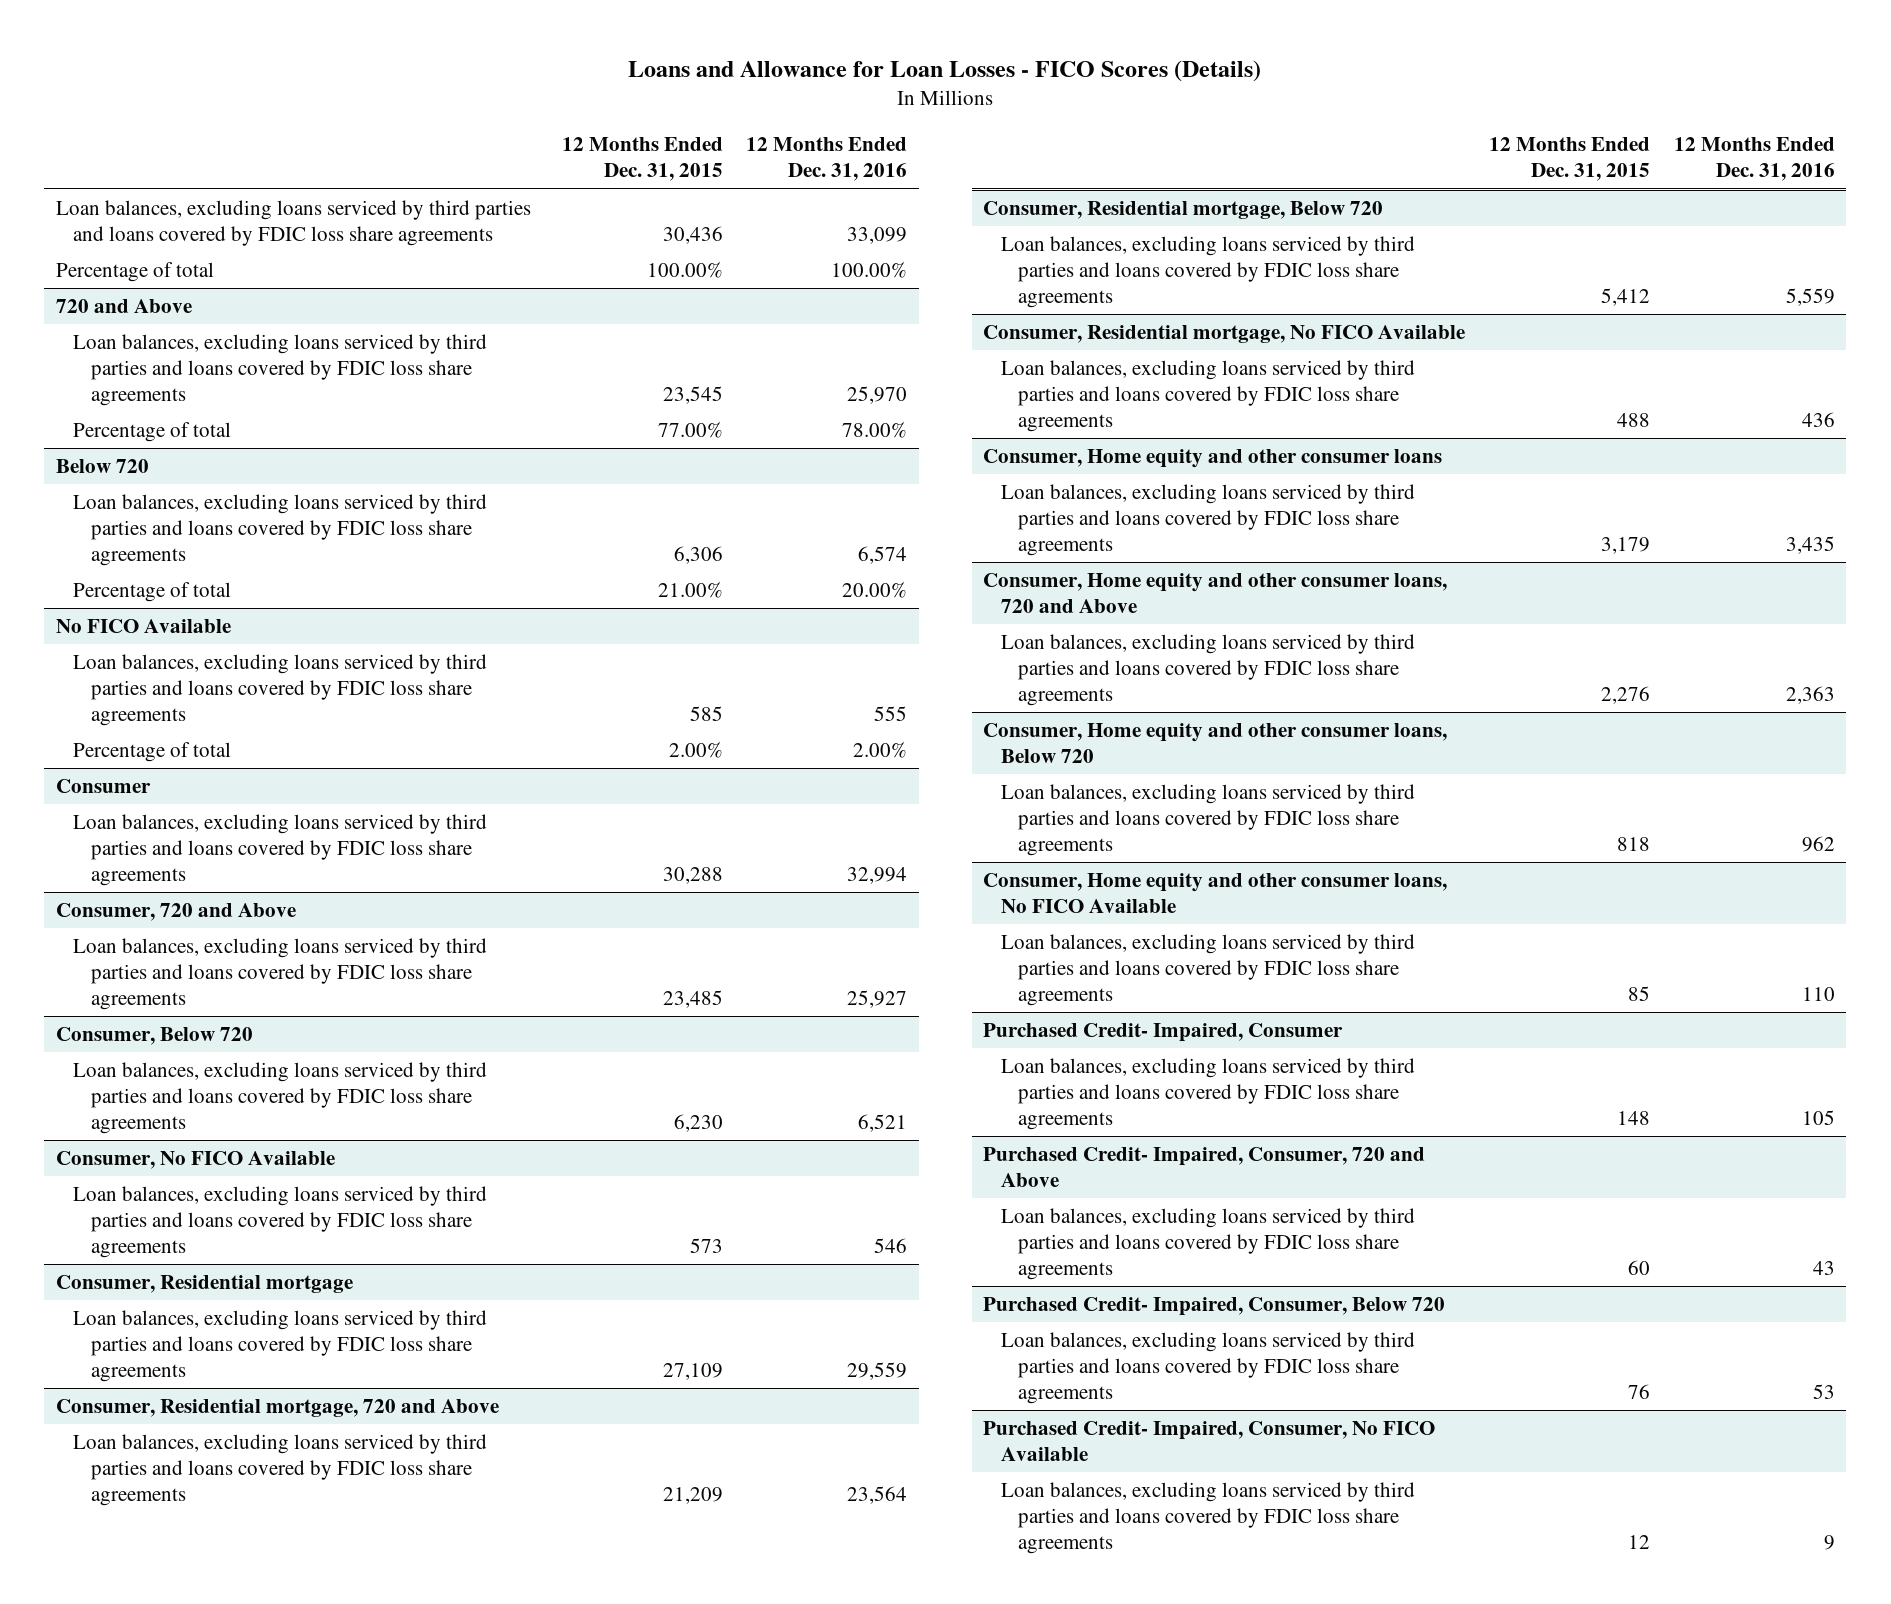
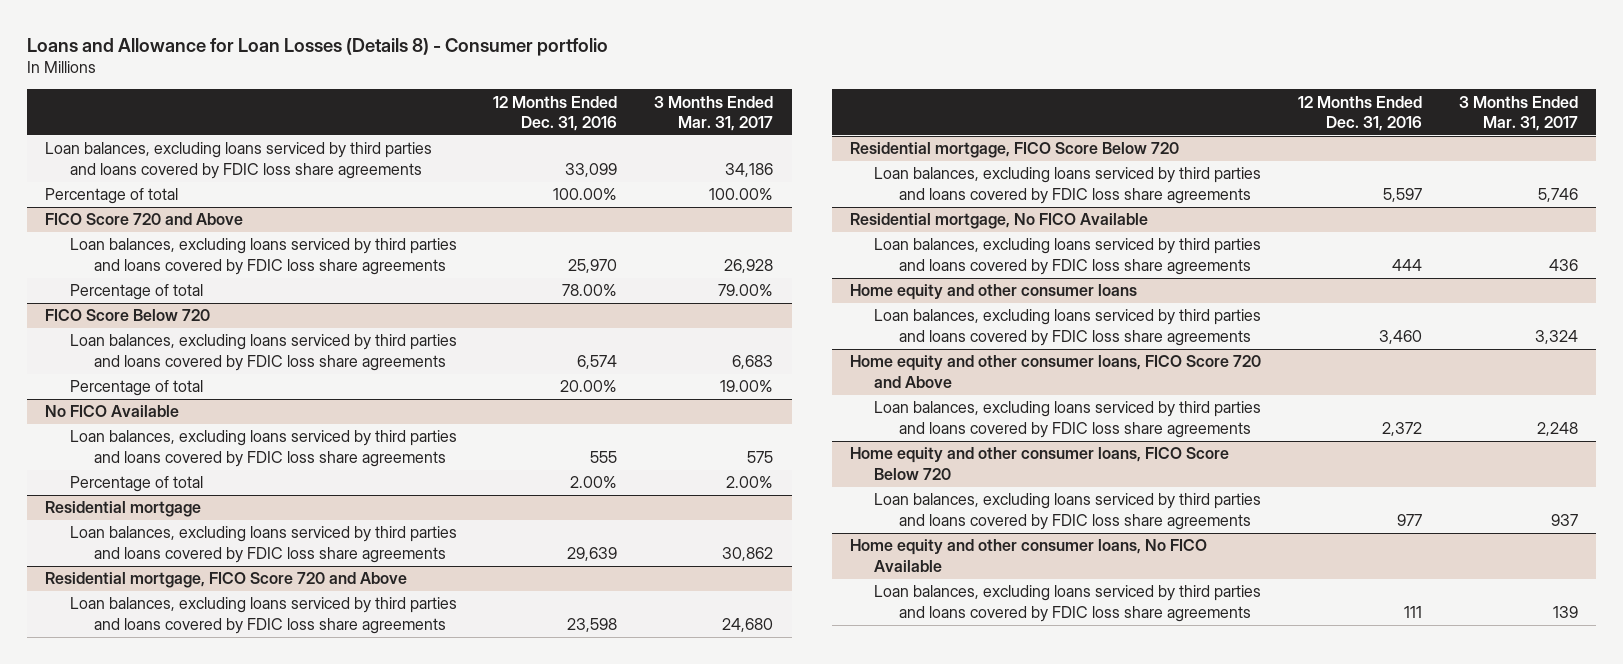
- Loans and Allowance for Loan Losses - FICO Scores (Details)
+ Loans and Allowance for Loan Losses (Details 8) - Consumer portfolio
- | 12 Months Ended Dec. 31, 2015 | 12 Months Ended Dec. 31, 2016
+ | 12 Months Ended Dec. 31, 2016 | 3 Months Ended Mar. 31, 2017
- 720 and Above
+ FICO Score 720 and Above
- Below 720
+ FICO Score Below 720
- Consumer
- Loan balances, excluding loans serviced by third parties and loans covered by FDIC loss share agreements | 30,288 | 32,994
- Consumer, 720 and Above
- Loan balances, excluding loans serviced by third parties and loans covered by FDIC loss share agreements | 23,485 | 25,927
- Consumer, Below 720
- Loan balances, excluding loans serviced by third parties and loans covered by FDIC loss share agreements | 6,230 | 6,521
- Consumer, No FICO Available
- Loan balances, excluding loans serviced by third parties and loans covered by FDIC loss share agreements | 573 | 546
- Consumer, Residential mortgage
- Loan balances, excluding loans serviced by third parties and loans covered by FDIC loss share agreements | 27,109 | 29,559
- Consumer, Residential mortgage, 720 and Above
- Loan balances, excluding loans serviced by third parties and loans covered by FDIC loss share agreements | 21,209 | 23,564
- Consumer, Residential mortgage, Below 720
- Loan balances, excluding loans serviced by third parties and loans covered by FDIC loss share agreements | 5,412 | 5,559
- Consumer, Residential mortgage, No FICO Available
- Loan balances, excluding loans serviced by third parties and loans covered by FDIC loss share agreements | 488 | 436
- Consumer, Home equity and other consumer loans
- Loan balances, excluding loans serviced by third parties and loans covered by FDIC loss share agreements | 3,179 | 3,435
- Consumer, Home equity and other consumer loans, 720 and Above
- Loan balances, excluding loans serviced by third parties and loans covered by FDIC loss share agreements | 2,276 | 2,363
- Consumer, Home equity and other consumer loans, Below 720
- Loan balances, excluding loans serviced by third parties and loans covered by FDIC loss share agreements | 818 | 962
- Consumer, Home equity and other consumer loans, No FICO Available
- Loan balances, excluding loans serviced by third parties and loans covered by FDIC loss share agreements | 85 | 110
- Purchased Credit- Impaired, Consumer
- Loan balances, excluding loans serviced by third parties and loans covered by FDIC loss share agreements | 148 | 105
- Purchased Credit- Impaired, Consumer, 720 and Above
- Loan balances, excluding loans serviced by third parties and loans covered by FDIC loss share agreements | 60 | 43
- Purchased Credit- Impaired, Consumer, Below 720
- Loan balances, excluding loans serviced by third parties and loans covered by FDIC loss share agreements | 76 | 53
- Purchased Credit- Impaired, Consumer, No FICO Available
- Loan balances, excluding loans serviced by third parties and loans covered by FDIC loss share agreements | 12 | 9
+ Residential mortgage
+ Loan balances, excluding loans serviced by third parties and loans covered by FDIC loss share agreements | 29,639 | 30,862
+ Residential mortgage, FICO Score 720 and Above
+ Loan balances, excluding loans serviced by third parties and loans covered by FDIC loss share agreements | 23,598 | 24,680
+ Residential mortgage, FICO Score Below 720
+ Loan balances, excluding loans serviced by third parties and loans covered by FDIC loss share agreements | 5,597 | 5,746
+ Residential mortgage, No FICO Available
+ Loan balances, excluding loans serviced by third parties and loans covered by FDIC loss share agreements | 444 | 436
+ Home equity and other consumer loans
+ Loan balances, excluding loans serviced by third parties and loans covered by FDIC loss share agreements | 3,460 | 3,324
+ Home equity and other consumer loans, FICO Score 720 and Above
+ Loan balances, excluding loans serviced by third parties and loans covered by FDIC loss share agreements | 2,372 | 2,248
+ Home equity and other consumer loans, FICO Score Below 720
+ Loan balances, excluding loans serviced by third parties and loans covered by FDIC loss share agreements | 977 | 937
+ Home equity and other consumer loans, No FICO Available
+ Loan balances, excluding loans serviced by third parties and loans covered by FDIC loss share agreements | 111 | 139

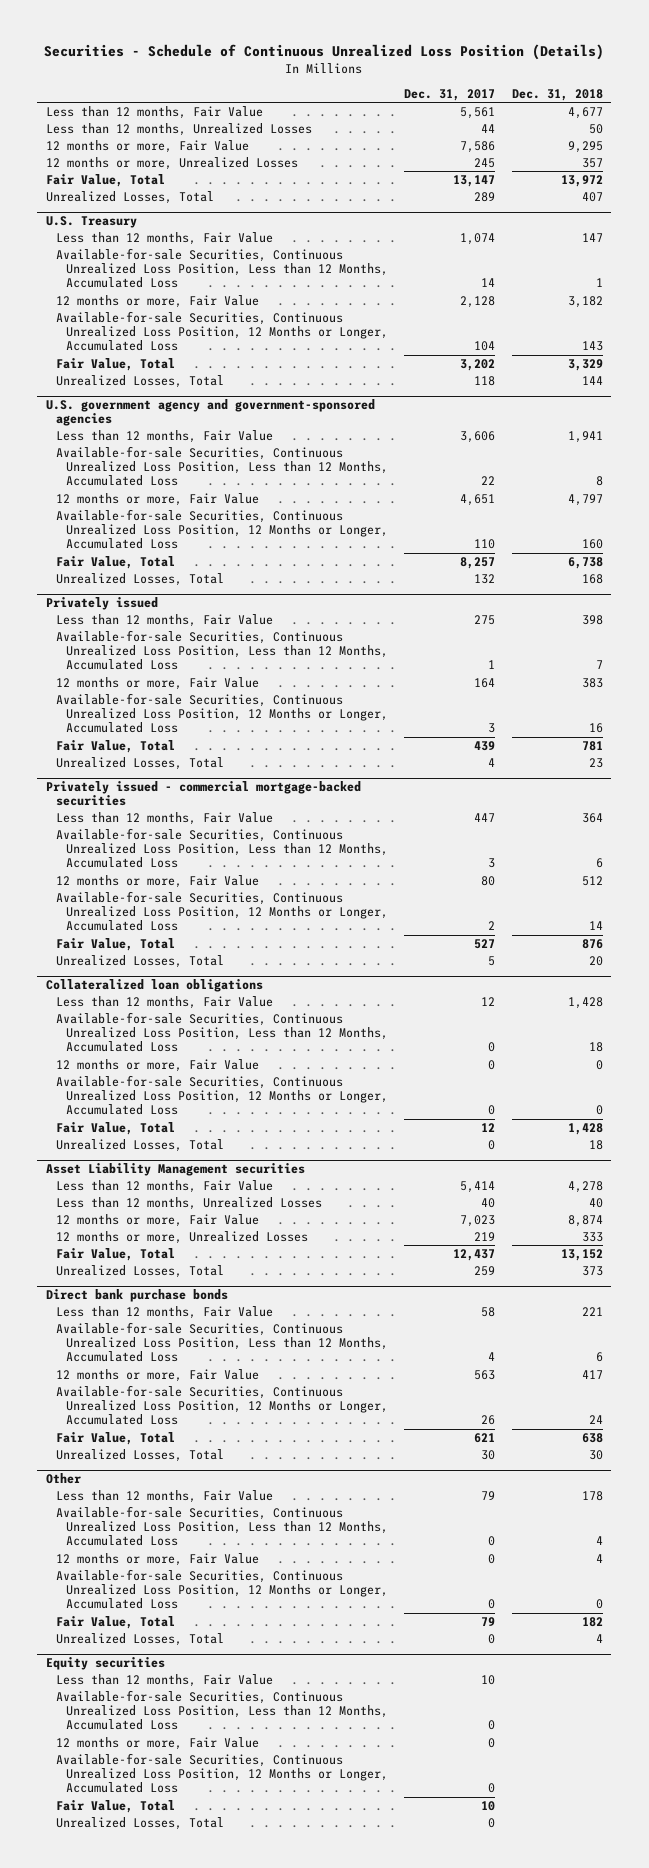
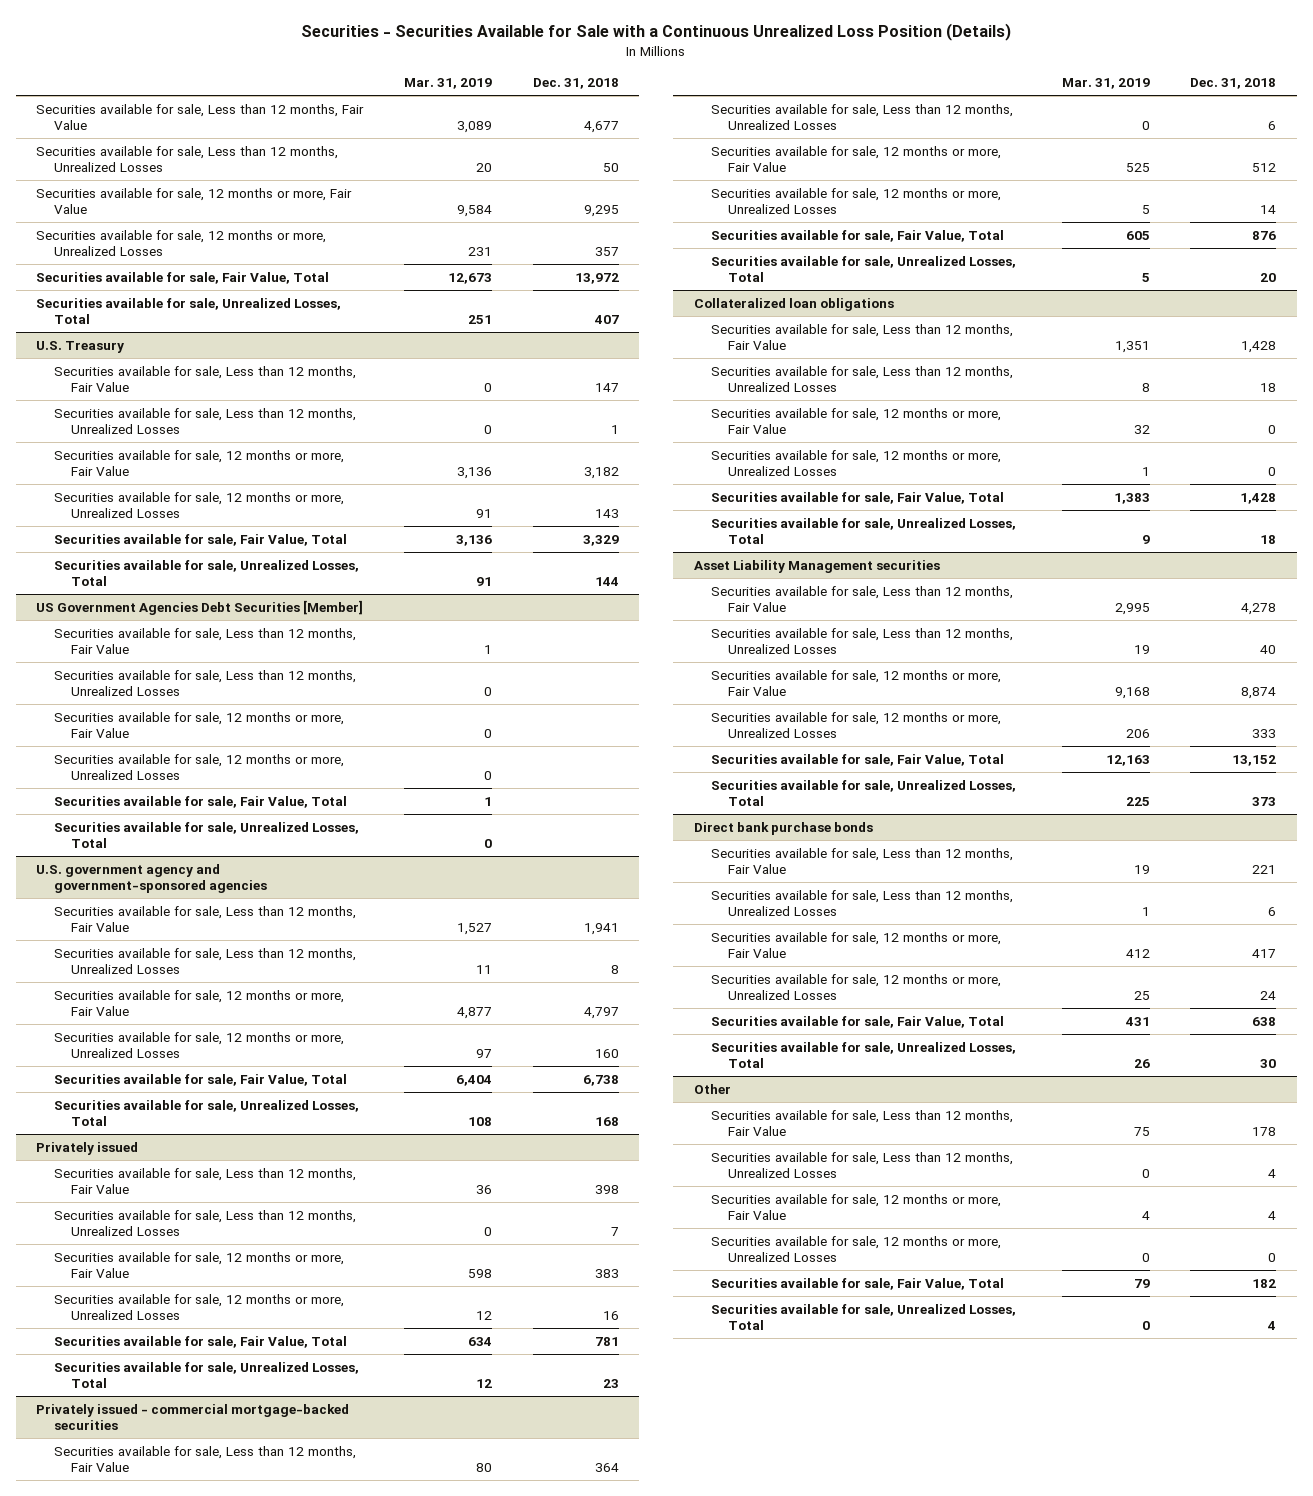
- Securities - Schedule of Continuous Unrealized Loss Position (Details)
+ Securities - Securities Available for Sale with a Continuous Unrealized Loss Position (Details)
- | Dec. 31, 2017 | Dec. 31, 2018
+ | Mar. 31, 2019 | Dec. 31, 2018
- Less than 12 months, Fair Value | 5,561 | 4,677
- Less than 12 months, Unrealized Losses | 44 | 50
- 12 months or more, Fair Value | 7,586 | 9,295
- 12 months or more, Unrealized Losses | 245 | 357
- Fair Value, Total | 13,147 | 13,972
- Unrealized Losses, Total | 289 | 407
+ Securities available for sale, Less than 12 months, Fair Value | 3,089 | 4,677
+ Securities available for sale, Less than 12 months, Unrealized Losses | 20 | 50
+ Securities available for sale, 12 months or more, Fair Value | 9,584 | 9,295
+ Securities available for sale, 12 months or more, Unrealized Losses | 231 | 357
+ Securities available for sale, Fair Value, Total | 12,673 | 13,972
+ Securities available for sale, Unrealized Losses, Total | 251 | 407
@ U.S. Treasury
- Less than 12 months, Fair Value | 1,074 | 147
- Available-for-sale Securities, Continuous Unrealized Loss Position, Less than 12 Months, Accumulated Loss | 14 | 1
- 12 months or more, Fair Value | 2,128 | 3,182
- Available-for-sale Securities, Continuous Unrealized Loss Position, 12 Months or Longer, Accumulated Loss | 104 | 143
- Fair Value, Total | 3,202 | 3,329
- Unrealized Losses, Total | 118 | 144
+ Securities available for sale, Less than 12 months, Fair Value | 0 | 147
+ Securities available for sale, Less than 12 months, Unrealized Losses | 0 | 1
+ Securities available for sale, 12 months or more, Fair Value | 3,136 | 3,182
+ Securities available for sale, 12 months or more, Unrealized Losses | 91 | 143
+ Securities available for sale, Fair Value, Total | 3,136 | 3,329
+ Securities available for sale, Unrealized Losses, Total | 91 | 144
+ US Government Agencies Debt Securities [Member]
+ Securities available for sale, Less than 12 months, Fair Value | 1 |
+ Securities available for sale, Less than 12 months, Unrealized Losses | 0 |
+ Securities available for sale, 12 months or more, Fair Value | 0 |
+ Securities available for sale, 12 months or more, Unrealized Losses | 0 |
+ Securities available for sale, Fair Value, Total | 1 |
+ Securities available for sale, Unrealized Losses, Total | 0 |
@ U.S. government agency and government-sponsored agencies
- Less than 12 months, Fair Value | 3,606 | 1,941
- Available-for-sale Securities, Continuous Unrealized Loss Position, Less than 12 Months, Accumulated Loss | 22 | 8
- 12 months or more, Fair Value | 4,651 | 4,797
- Available-for-sale Securities, Continuous Unrealized Loss Position, 12 Months or Longer, Accumulated Loss | 110 | 160
- Fair Value, Total | 8,257 | 6,738
- Unrealized Losses, Total | 132 | 168
+ Securities available for sale, Less than 12 months, Fair Value | 1,527 | 1,941
+ Securities available for sale, Less than 12 months, Unrealized Losses | 11 | 8
+ Securities available for sale, 12 months or more, Fair Value | 4,877 | 4,797
+ Securities available for sale, 12 months or more, Unrealized Losses | 97 | 160
+ Securities available for sale, Fair Value, Total | 6,404 | 6,738
+ Securities available for sale, Unrealized Losses, Total | 108 | 168
@ Privately issued
- Less than 12 months, Fair Value | 275 | 398
- Available-for-sale Securities, Continuous Unrealized Loss Position, Less than 12 Months, Accumulated Loss | 1 | 7
- 12 months or more, Fair Value | 164 | 383
- Available-for-sale Securities, Continuous Unrealized Loss Position, 12 Months or Longer, Accumulated Loss | 3 | 16
- Fair Value, Total | 439 | 781
- Unrealized Losses, Total | 4 | 23
+ Securities available for sale, Less than 12 months, Fair Value | 36 | 398
+ Securities available for sale, Less than 12 months, Unrealized Losses | 0 | 7
+ Securities available for sale, 12 months or more, Fair Value | 598 | 383
+ Securities available for sale, 12 months or more, Unrealized Losses | 12 | 16
+ Securities available for sale, Fair Value, Total | 634 | 781
+ Securities available for sale, Unrealized Losses, Total | 12 | 23
@ Privately issued - commercial mortgage-backed securities
- Less than 12 months, Fair Value | 447 | 364
- Available-for-sale Securities, Continuous Unrealized Loss Position, Less than 12 Months, Accumulated Loss | 3 | 6
- 12 months or more, Fair Value | 80 | 512
- Available-for-sale Securities, Continuous Unrealized Loss Position, 12 Months or Longer, Accumulated Loss | 2 | 14
- Fair Value, Total | 527 | 876
- Unrealized Losses, Total | 5 | 20
+ Securities available for sale, Less than 12 months, Fair Value | 80 | 364
+ Securities available for sale, Less than 12 months, Unrealized Losses | 0 | 6
+ Securities available for sale, 12 months or more, Fair Value | 525 | 512
+ Securities available for sale, 12 months or more, Unrealized Losses | 5 | 14
+ Securities available for sale, Fair Value, Total | 605 | 876
+ Securities available for sale, Unrealized Losses, Total | 5 | 20
@ Collateralized loan obligations
- Less than 12 months, Fair Value | 12 | 1,428
- Available-for-sale Securities, Continuous Unrealized Loss Position, Less than 12 Months, Accumulated Loss | 0 | 18
- 12 months or more, Fair Value | 0 | 0
- Available-for-sale Securities, Continuous Unrealized Loss Position, 12 Months or Longer, Accumulated Loss | 0 | 0
- Fair Value, Total | 12 | 1,428
- Unrealized Losses, Total | 0 | 18
+ Securities available for sale, Less than 12 months, Fair Value | 1,351 | 1,428
+ Securities available for sale, Less than 12 months, Unrealized Losses | 8 | 18
+ Securities available for sale, 12 months or more, Fair Value | 32 | 0
+ Securities available for sale, 12 months or more, Unrealized Losses | 1 | 0
+ Securities available for sale, Fair Value, Total | 1,383 | 1,428
+ Securities available for sale, Unrealized Losses, Total | 9 | 18
@ Asset Liability Management securities
- Less than 12 months, Fair Value | 5,414 | 4,278
- Less than 12 months, Unrealized Losses | 40 | 40
- 12 months or more, Fair Value | 7,023 | 8,874
- 12 months or more, Unrealized Losses | 219 | 333
- Fair Value, Total | 12,437 | 13,152
- Unrealized Losses, Total | 259 | 373
+ Securities available for sale, Less than 12 months, Fair Value | 2,995 | 4,278
+ Securities available for sale, Less than 12 months, Unrealized Losses | 19 | 40
+ Securities available for sale, 12 months or more, Fair Value | 9,168 | 8,874
+ Securities available for sale, 12 months or more, Unrealized Losses | 206 | 333
+ Securities available for sale, Fair Value, Total | 12,163 | 13,152
+ Securities available for sale, Unrealized Losses, Total | 225 | 373
@ Direct bank purchase bonds
- Less than 12 months, Fair Value | 58 | 221
- Available-for-sale Securities, Continuous Unrealized Loss Position, Less than 12 Months, Accumulated Loss | 4 | 6
- 12 months or more, Fair Value | 563 | 417
- Available-for-sale Securities, Continuous Unrealized Loss Position, 12 Months or Longer, Accumulated Loss | 26 | 24
- Fair Value, Total | 621 | 638
- Unrealized Losses, Total | 30 | 30
+ Securities available for sale, Less than 12 months, Fair Value | 19 | 221
+ Securities available for sale, Less than 12 months, Unrealized Losses | 1 | 6
+ Securities available for sale, 12 months or more, Fair Value | 412 | 417
+ Securities available for sale, 12 months or more, Unrealized Losses | 25 | 24
+ Securities available for sale, Fair Value, Total | 431 | 638
+ Securities available for sale, Unrealized Losses, Total | 26 | 30
@ Other
- Less than 12 months, Fair Value | 79 | 178
- Available-for-sale Securities, Continuous Unrealized Loss Position, Less than 12 Months, Accumulated Loss | 0 | 4
- 12 months or more, Fair Value | 0 | 4
- Available-for-sale Securities, Continuous Unrealized Loss Position, 12 Months or Longer, Accumulated Loss | 0 | 0
- Fair Value, Total | 79 | 182
- Unrealized Losses, Total | 0 | 4
- Equity securities
- Less than 12 months, Fair Value | 10 |
- Available-for-sale Securities, Continuous Unrealized Loss Position, Less than 12 Months, Accumulated Loss | 0 |
- 12 months or more, Fair Value | 0 |
- Available-for-sale Securities, Continuous Unrealized Loss Position, 12 Months or Longer, Accumulated Loss | 0 |
- Fair Value, Total | 10 |
- Unrealized Losses, Total | 0 |
@ Other
+ Securities available for sale, Less than 12 months, Fair Value | 75 | 178
+ Securities available for sale, Less than 12 months, Unrealized Losses | 0 | 4
+ Securities available for sale, 12 months or more, Fair Value | 4 | 4
+ Securities available for sale, 12 months or more, Unrealized Losses | 0 | 0
+ Securities available for sale, Fair Value, Total | 79 | 182
+ Securities available for sale, Unrealized Losses, Total | 0 | 4

